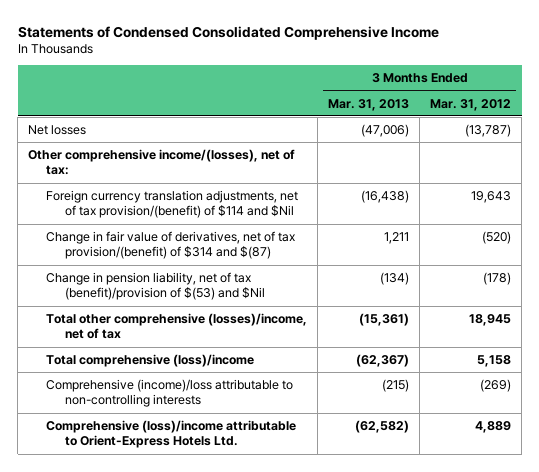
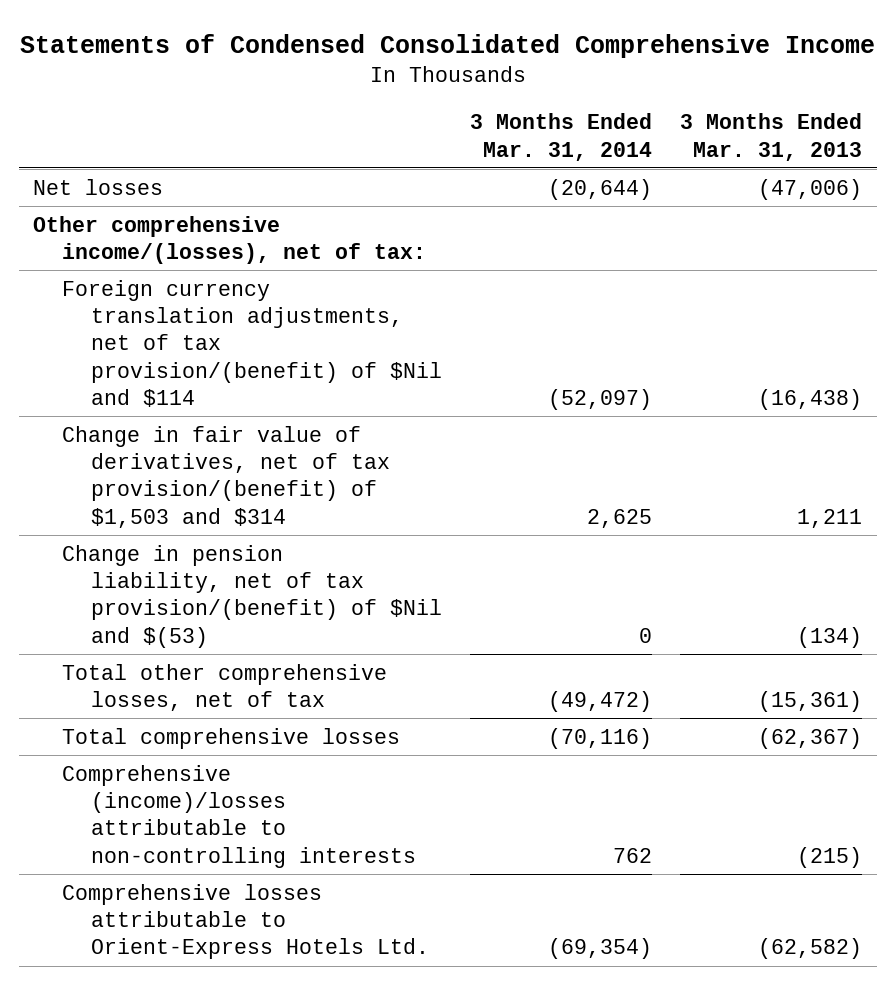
- | 3 Months Ended Mar. 31, 2013 | 3 Months Ended Mar. 31, 2012
+ | 3 Months Ended Mar. 31, 2014 | 3 Months Ended Mar. 31, 2013
- Foreign currency translation adjustments, net of tax provision/(benefit) of $114 and $Nil | (16,438) | 19,643
- Change in fair value of derivatives, net of tax provision/(benefit) of $314 and $(87) | 1,211 | (520)
- Change in pension liability, net of tax (benefit)/provision of $(53) and $Nil | (134) | (178)
- Total other comprehensive (losses)/income, net of tax | (15,361) | 18,945
- Total comprehensive (loss)/income | (62,367) | 5,158
- Comprehensive (income)/loss attributable to non-controlling interests | (215) | (269)
- Comprehensive (loss)/income attributable to Orient-Express Hotels Ltd. | (62,582) | 4,889
+ Foreign currency translation adjustments, net of tax provision/(benefit) of $Nil and $114 | (52,097) | (16,438)
+ Change in fair value of derivatives, net of tax provision/(benefit) of $1,503 and $314 | 2,625 | 1,211
+ Change in pension liability, net of tax provision/(benefit) of $Nil and $(53) | 0 | (134)
+ Total other comprehensive losses, net of tax | (49,472) | (15,361)
+ Total comprehensive losses | (70,116) | (62,367)
+ Comprehensive (income)/losses attributable to non-controlling interests | 762 | (215)
+ Comprehensive losses attributable to Orient-Express Hotels Ltd. | (69,354) | (62,582)

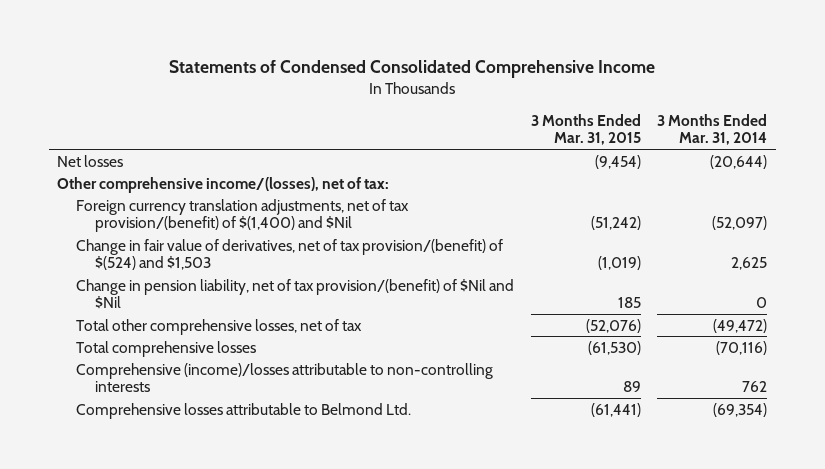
- | 3 Months Ended Mar. 31, 2014 | 3 Months Ended Mar. 31, 2013
+ | 3 Months Ended Mar. 31, 2015 | 3 Months Ended Mar. 31, 2014
- Foreign currency translation adjustments, net of tax provision/(benefit) of $Nil and $114 | (52,097) | (16,438)
- Change in fair value of derivatives, net of tax provision/(benefit) of $1,503 and $314 | 2,625 | 1,211
- Change in pension liability, net of tax provision/(benefit) of $Nil and $(53) | 0 | (134)
+ Foreign currency translation adjustments, net of tax provision/(benefit) of $(1,400) and $Nil | (51,242) | (52,097)
+ Change in fair value of derivatives, net of tax provision/(benefit) of $(524) and $1,503 | (1,019) | 2,625
+ Change in pension liability, net of tax provision/(benefit) of $Nil and $Nil | 185 | 0
- Comprehensive losses attributable to Orient-Express Hotels Ltd. | (69,354) | (62,582)
+ Comprehensive losses attributable to Belmond Ltd. | (61,441) | (69,354)

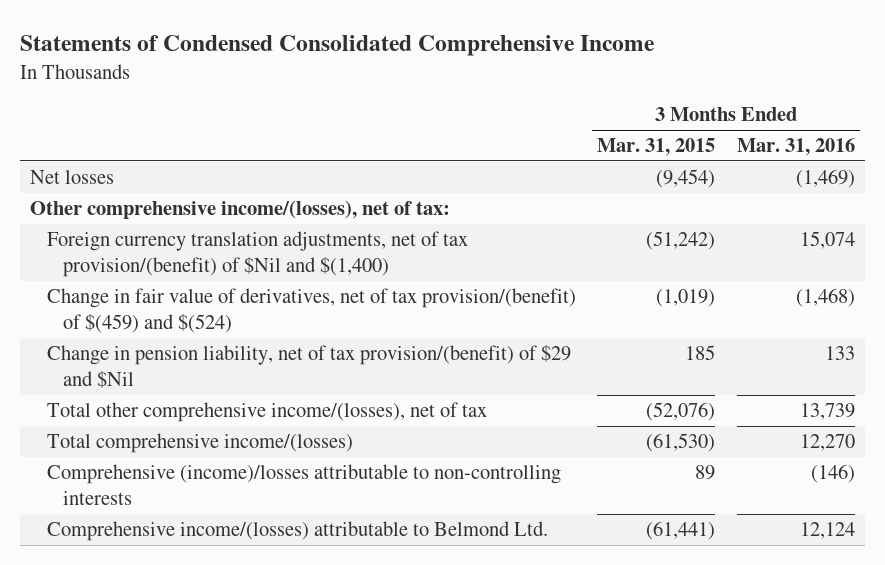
- | 3 Months Ended Mar. 31, 2015 | 3 Months Ended Mar. 31, 2014
+ | 3 Months Ended Mar. 31, 2015 | 3 Months Ended Mar. 31, 2016
- Foreign currency translation adjustments, net of tax provision/(benefit) of $(1,400) and $Nil | (51,242) | (52,097)
- Change in fair value of derivatives, net of tax provision/(benefit) of $(524) and $1,503 | (1,019) | 2,625
- Change in pension liability, net of tax provision/(benefit) of $Nil and $Nil | 185 | 0
- Total other comprehensive losses, net of tax | (52,076) | (49,472)
- Total comprehensive losses | (61,530) | (70,116)
+ Foreign currency translation adjustments, net of tax provision/(benefit) of $Nil and $(1,400) | (51,242) | 15,074
+ Change in fair value of derivatives, net of tax provision/(benefit) of $(459) and $(524) | (1,019) | (1,468)
+ Change in pension liability, net of tax provision/(benefit) of $29 and $Nil | 185 | 133
+ Total other comprehensive income/(losses), net of tax | (52,076) | 13,739
+ Total comprehensive income/(losses) | (61,530) | 12,270
- Comprehensive losses attributable to Belmond Ltd. | (61,441) | (69,354)
+ Comprehensive income/(losses) attributable to Belmond Ltd. | (61,441) | 12,124

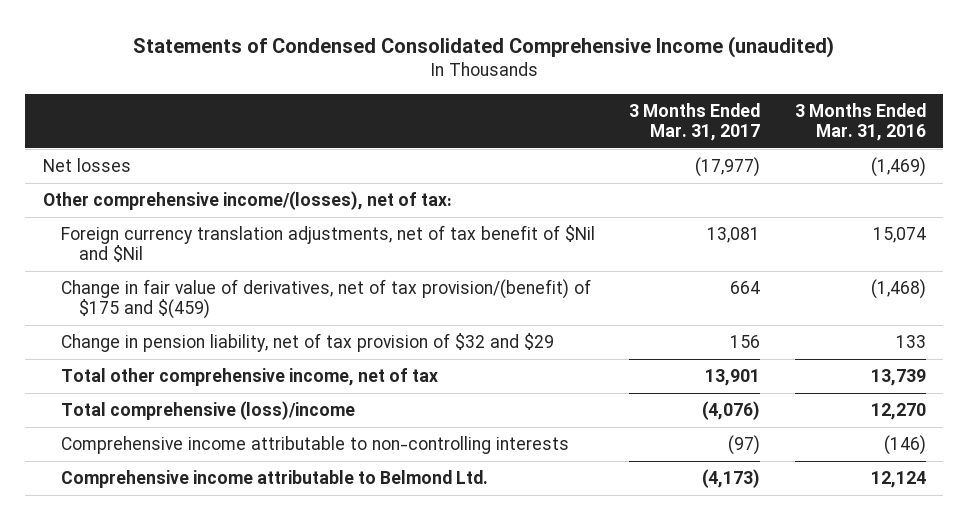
- Statements of Condensed Consolidated Comprehensive Income
+ Statements of Condensed Consolidated Comprehensive Income (unaudited)
- | 3 Months Ended Mar. 31, 2015 | 3 Months Ended Mar. 31, 2016
+ | 3 Months Ended Mar. 31, 2017 | 3 Months Ended Mar. 31, 2016
- Foreign currency translation adjustments, net of tax provision/(benefit) of $Nil and $(1,400) | (51,242) | 15,074
- Change in fair value of derivatives, net of tax provision/(benefit) of $(459) and $(524) | (1,019) | (1,468)
- Change in pension liability, net of tax provision/(benefit) of $29 and $Nil | 185 | 133
- Total other comprehensive income/(losses), net of tax | (52,076) | 13,739
- Total comprehensive income/(losses) | (61,530) | 12,270
- Comprehensive (income)/losses attributable to non-controlling interests | 89 | (146)
- Comprehensive income/(losses) attributable to Belmond Ltd. | (61,441) | 12,124
+ Foreign currency translation adjustments, net of tax benefit of $Nil and $Nil | 13,081 | 15,074
+ Change in fair value of derivatives, net of tax provision/(benefit) of $175 and $(459) | 664 | (1,468)
+ Change in pension liability, net of tax provision of $32 and $29 | 156 | 133
+ Total other comprehensive income, net of tax | 13,901 | 13,739
+ Total comprehensive (loss)/income | (4,076) | 12,270
+ Comprehensive income attributable to non-controlling interests | (97) | (146)
+ Comprehensive income attributable to Belmond Ltd. | (4,173) | 12,124

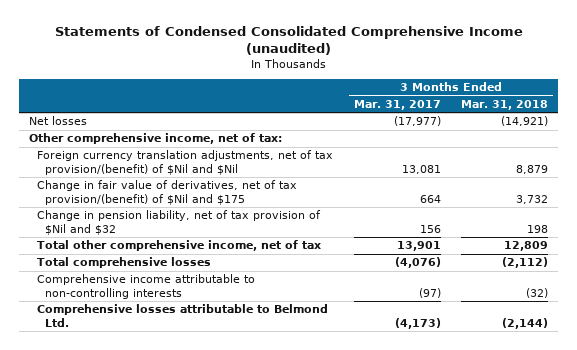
- | 3 Months Ended Mar. 31, 2017 | 3 Months Ended Mar. 31, 2016
+ | 3 Months Ended Mar. 31, 2017 | 3 Months Ended Mar. 31, 2018
- Other comprehensive income/(losses), net of tax:
- Foreign currency translation adjustments, net of tax benefit of $Nil and $Nil | 13,081 | 15,074
- Change in fair value of derivatives, net of tax provision/(benefit) of $175 and $(459) | 664 | (1,468)
- Change in pension liability, net of tax provision of $32 and $29 | 156 | 133
+ Other comprehensive income, net of tax:
+ Foreign currency translation adjustments, net of tax provision/(benefit) of $Nil and $Nil | 13,081 | 8,879
+ Change in fair value of derivatives, net of tax provision/(benefit) of $Nil and $175 | 664 | 3,732
+ Change in pension liability, net of tax provision of $Nil and $32 | 156 | 198
- Total comprehensive (loss)/income | (4,076) | 12,270
+ Total comprehensive losses | (4,076) | (2,112)
- Comprehensive income attributable to Belmond Ltd. | (4,173) | 12,124
+ Comprehensive losses attributable to Belmond Ltd. | (4,173) | (2,144)

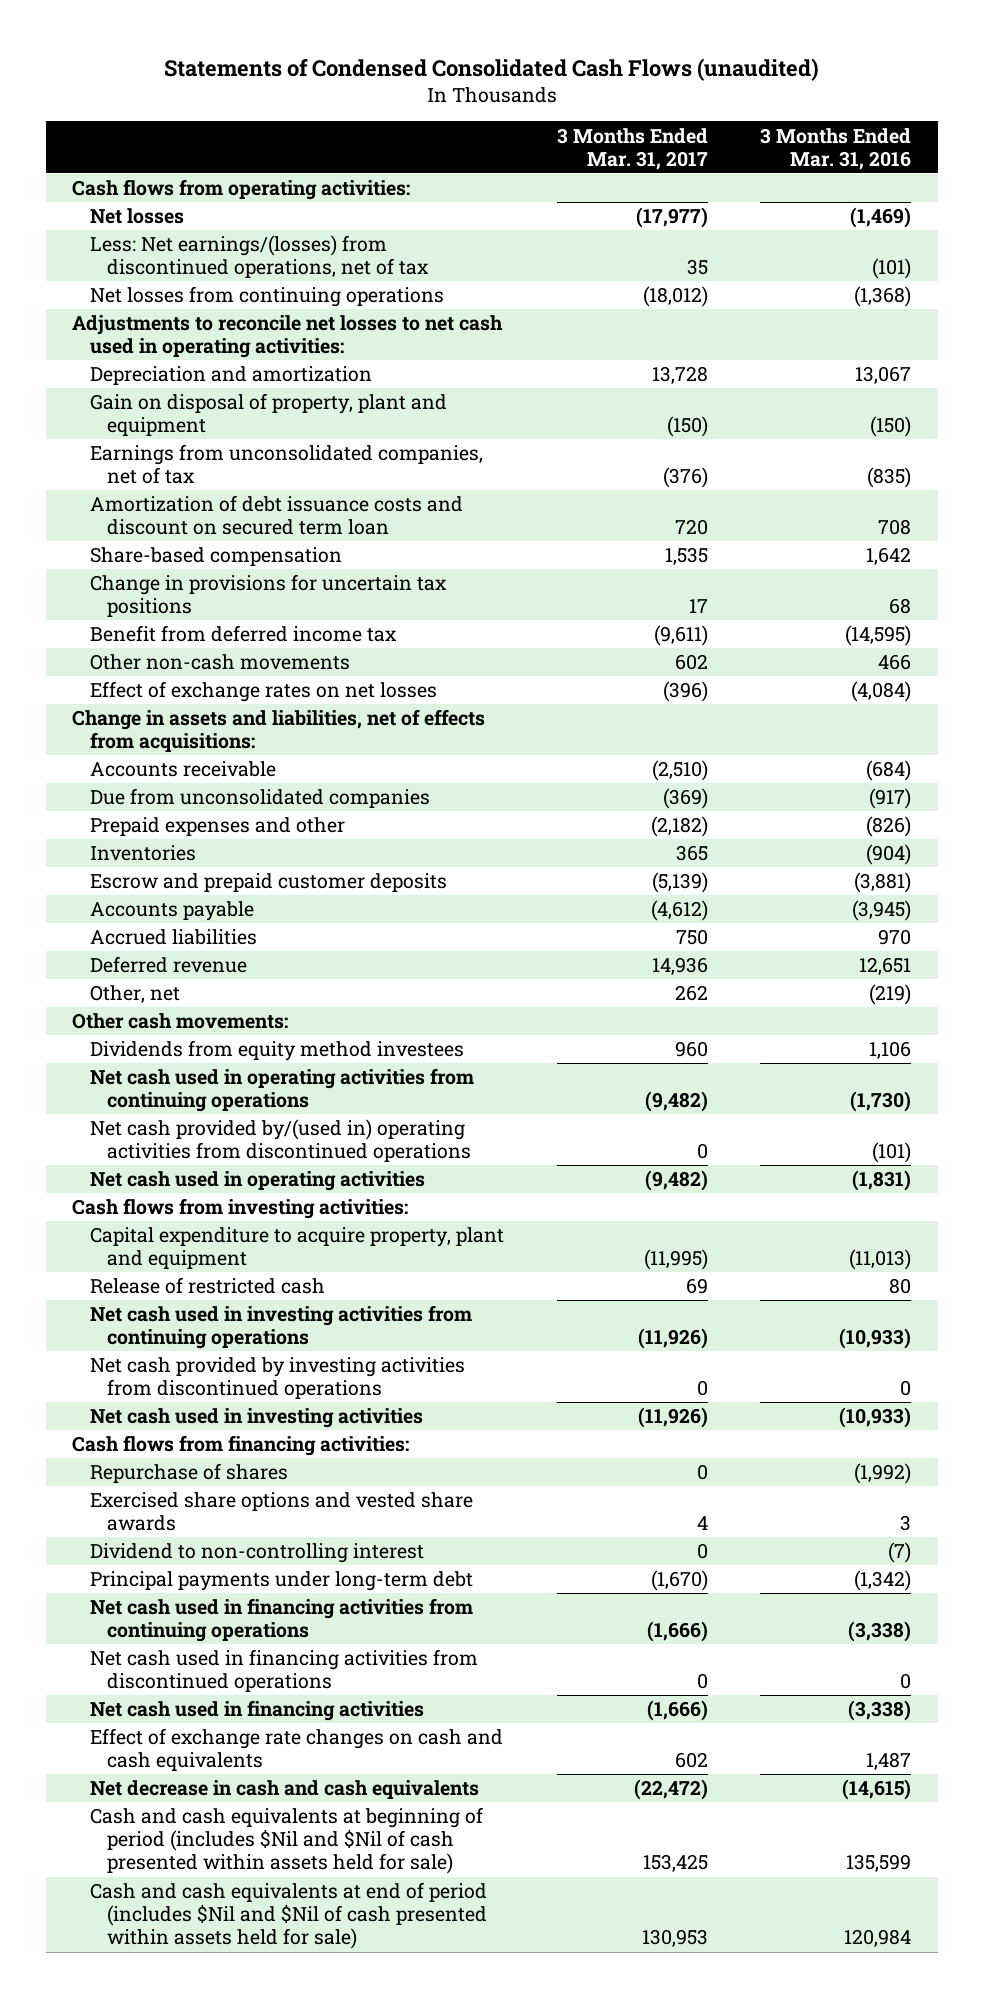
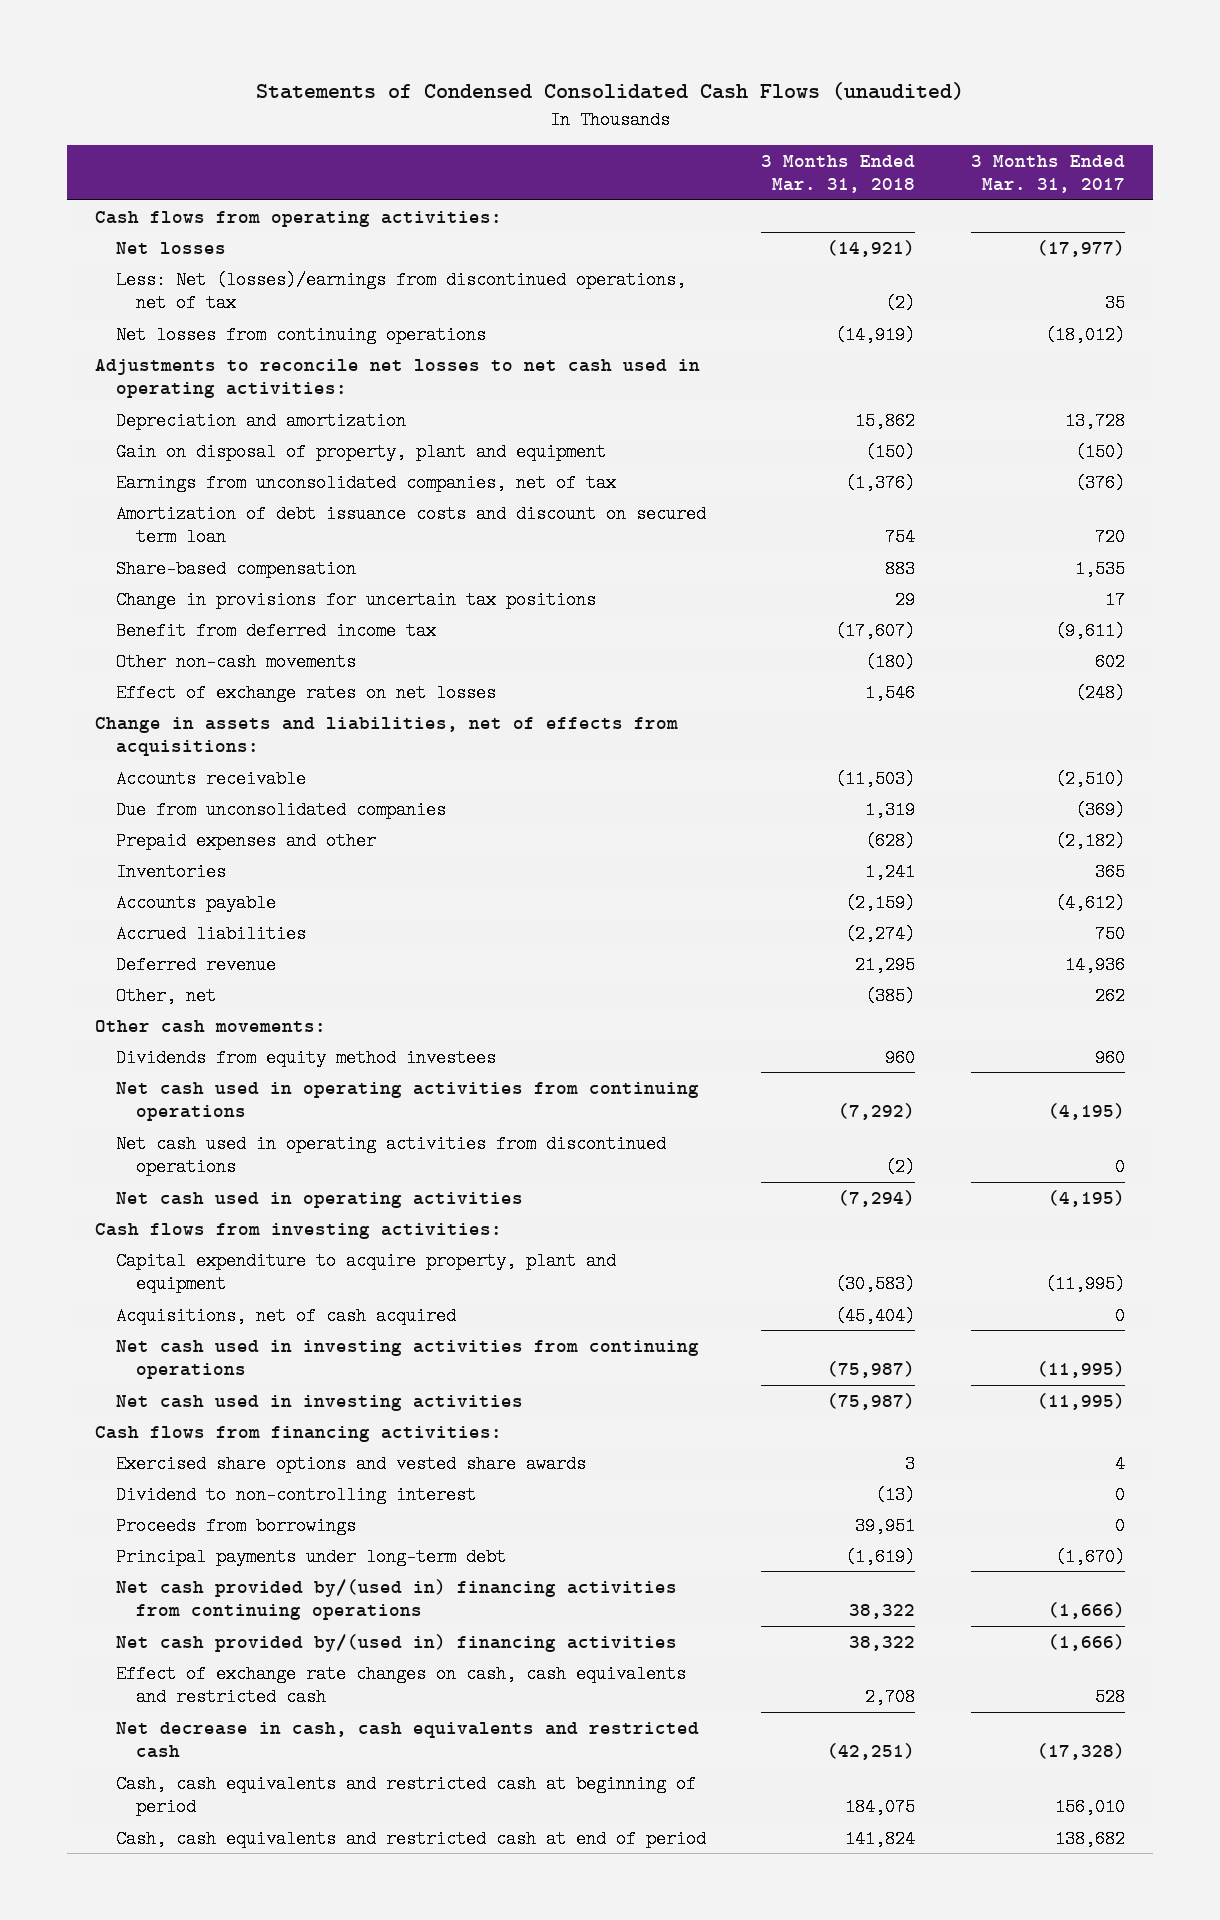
- | 3 Months Ended Mar. 31, 2017 | 3 Months Ended Mar. 31, 2016
+ | 3 Months Ended Mar. 31, 2018 | 3 Months Ended Mar. 31, 2017
- Less: Net earnings/(losses) from discontinued operations, net of tax | 35 | (101)
+ Less: Net (losses)/earnings from discontinued operations, net of tax | (2) | 35
- Effect of exchange rates on net losses | (396) | (4,084)
+ Effect of exchange rates on net losses | 1,546 | (248)
- Escrow and prepaid customer deposits | (5,139) | (3,881)
- Net cash used in operating activities from continuing operations | (9,482) | (1,730)
- Net cash provided by/(used in) operating activities from discontinued operations | 0 | (101)
- Net cash used in operating activities | (9,482) | (1,831)
+ Net cash used in operating activities from continuing operations | (7,292) | (4,195)
+ Net cash used in operating activities from discontinued operations | (2) | 0
+ Net cash used in operating activities | (7,294) | (4,195)
- Release of restricted cash | 69 | 80
- Net cash used in investing activities from continuing operations | (11,926) | (10,933)
- Net cash provided by investing activities from discontinued operations | 0 | 0
- Net cash used in investing activities | (11,926) | (10,933)
+ Acquisitions, net of cash acquired | (45,404) | 0
+ Net cash used in investing activities from continuing operations | (75,987) | (11,995)
+ Net cash used in investing activities | (75,987) | (11,995)
- Repurchase of shares | 0 | (1,992)
+ Proceeds from borrowings | 39,951 | 0
- Net cash used in financing activities from continuing operations | (1,666) | (3,338)
- Net cash used in financing activities from discontinued operations | 0 | 0
- Net cash used in financing activities | (1,666) | (3,338)
- Effect of exchange rate changes on cash and cash equivalents | 602 | 1,487
- Net decrease in cash and cash equivalents | (22,472) | (14,615)
- Cash and cash equivalents at beginning of period (includes $Nil and $Nil of cash presented within assets held for sale) | 153,425 | 135,599
- Cash and cash equivalents at end of period (includes $Nil and $Nil of cash presented within assets held for sale) | 130,953 | 120,984
+ Net cash provided by/(used in) financing activities from continuing operations | 38,322 | (1,666)
+ Net cash provided by/(used in) financing activities | 38,322 | (1,666)
+ Effect of exchange rate changes on cash, cash equivalents and restricted cash | 2,708 | 528
+ Net decrease in cash, cash equivalents and restricted cash | (42,251) | (17,328)
+ Cash, cash equivalents and restricted cash at beginning of period | 184,075 | 156,010
+ Cash, cash equivalents and restricted cash at end of period | 141,824 | 138,682

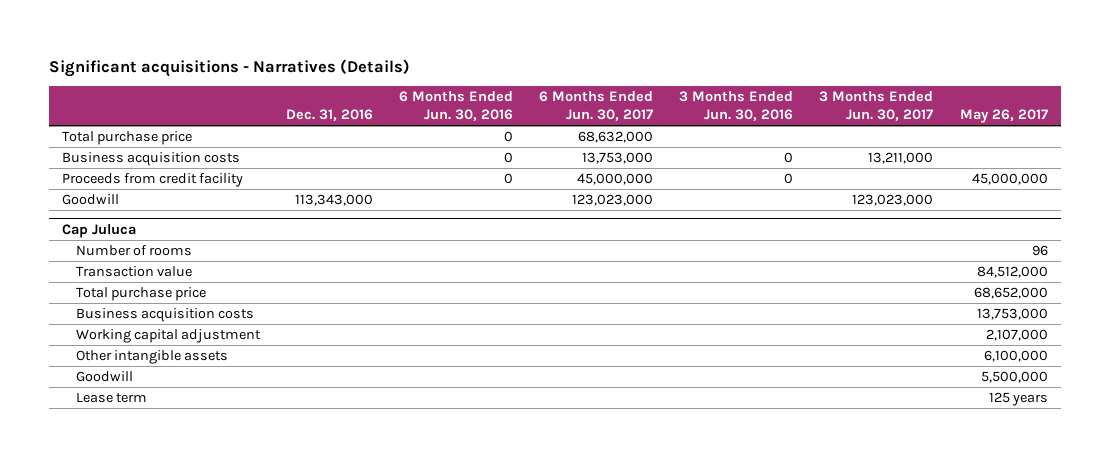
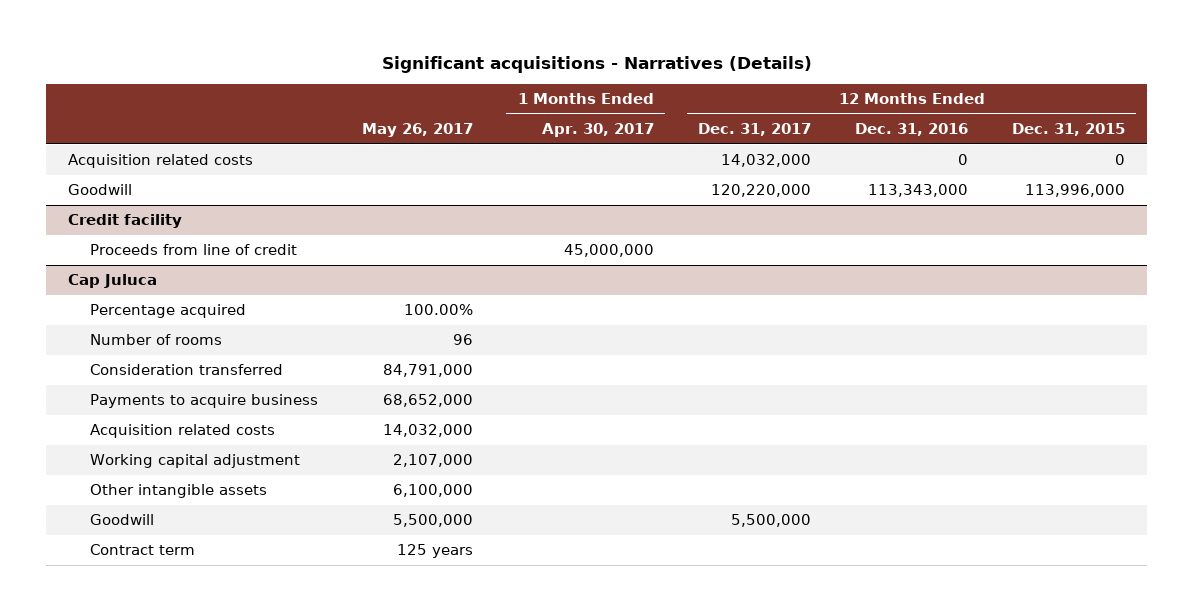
- | Dec. 31, 2016 | 6 Months Ended Jun. 30, 2016 | 6 Months Ended Jun. 30, 2017 | 3 Months Ended Jun. 30, 2016 | 3 Months Ended Jun. 30, 2017 | May 26, 2017
+ | May 26, 2017 | 1 Months Ended Apr. 30, 2017 | 12 Months Ended Dec. 31, 2017 | 12 Months Ended Dec. 31, 2016 | 12 Months Ended Dec. 31, 2015
- Total purchase price | | 0 | 68,632,000 | | |
- Business acquisition costs | | 0 | 13,753,000 | 0 | 13,211,000 |
- Proceeds from credit facility | | 0 | 45,000,000 | 0 | | 45,000,000
+ Acquisition related costs | | | 14,032,000 | 0 | 0
+ Credit facility
+ Proceeds from line of credit | | 45,000,000 | | |
@ Cap Juluca
+ Percentage acquired | 100.00% | | | |
- Transaction value | | | | | | 84,512,000
- Total purchase price | | | | | | 68,652,000
- Business acquisition costs | | | | | | 13,753,000
+ Consideration transferred | 84,791,000 | | | |
+ Payments to acquire business | 68,652,000 | | | |
+ Acquisition related costs | 14,032,000 | | | |
- Lease term | | | | | | 125 years
+ Contract term | 125 years | | | |

